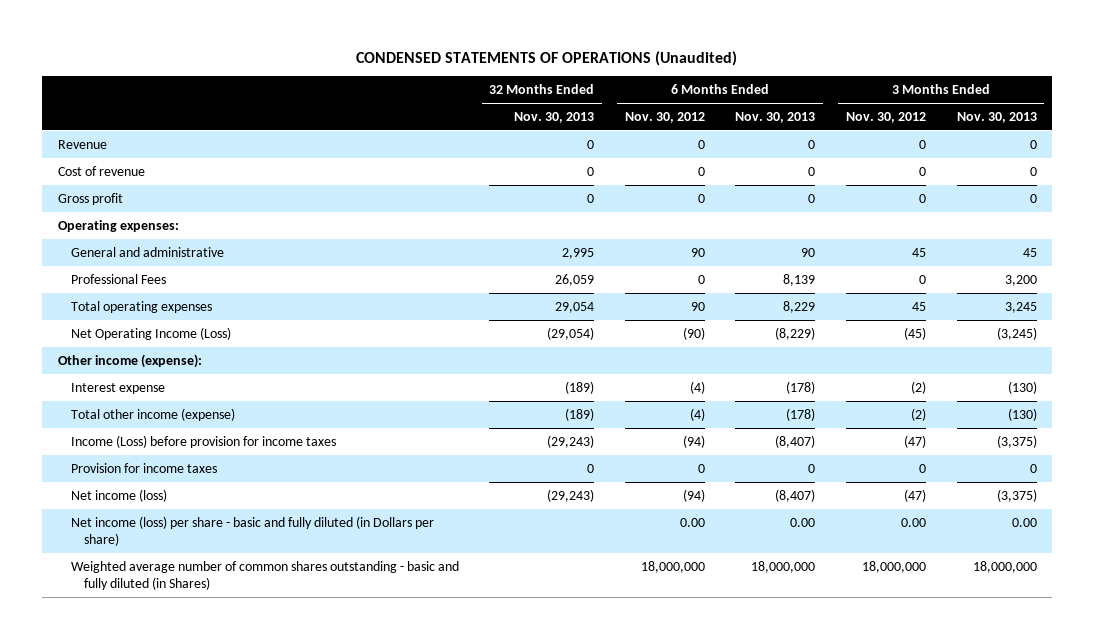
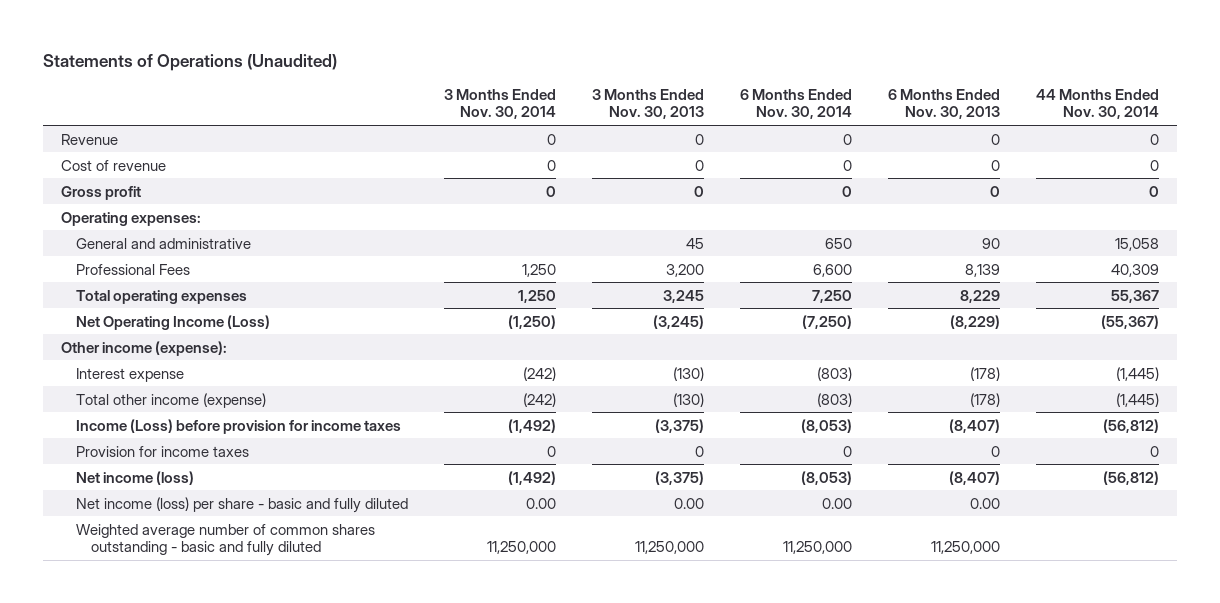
- CONDENSED STATEMENTS OF OPERATIONS (Unaudited)
+ Statements of Operations (Unaudited)
- | 32 Months Ended Nov. 30, 2013 | 6 Months Ended Nov. 30, 2012 | 6 Months Ended Nov. 30, 2013 | 3 Months Ended Nov. 30, 2012 | 3 Months Ended Nov. 30, 2013
+ | 3 Months Ended Nov. 30, 2014 | 3 Months Ended Nov. 30, 2013 | 6 Months Ended Nov. 30, 2014 | 6 Months Ended Nov. 30, 2013 | 44 Months Ended Nov. 30, 2014
- Net income (loss) per share - basic and fully diluted (in Dollars per share) | | 0.00 | 0.00 | 0.00 | 0.00
- Weighted average number of common shares outstanding - basic and fully diluted (in Shares) | | 18,000,000 | 18,000,000 | 18,000,000 | 18,000,000
+ Net income (loss) per share - basic and fully diluted | 0.00 | 0.00 | 0.00 | 0.00 |
+ Weighted average number of common shares outstanding - basic and fully diluted | 11,250,000 | 11,250,000 | 11,250,000 | 11,250,000 |

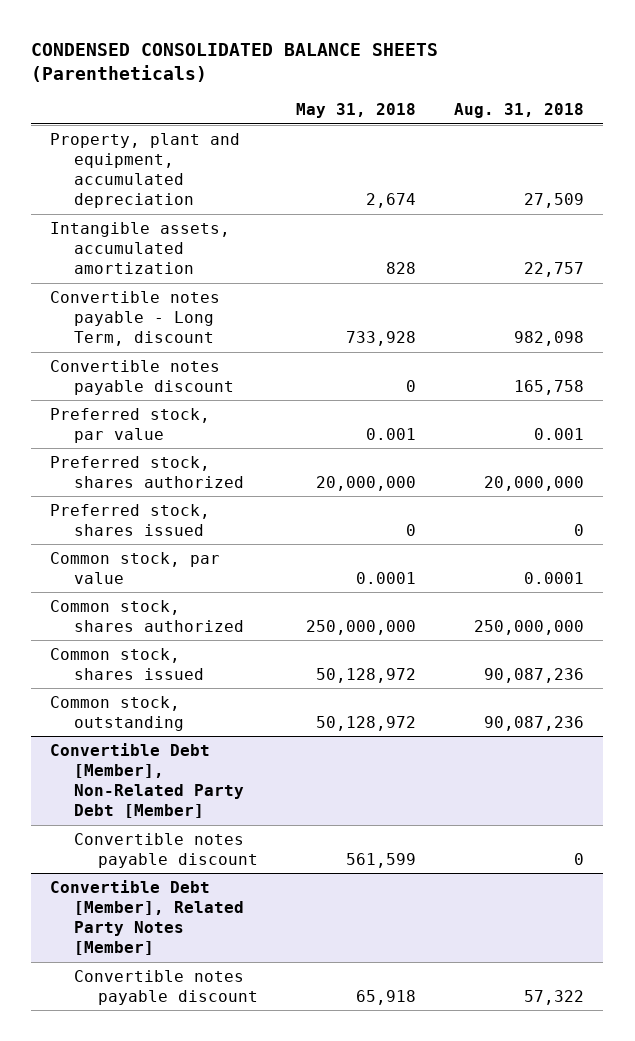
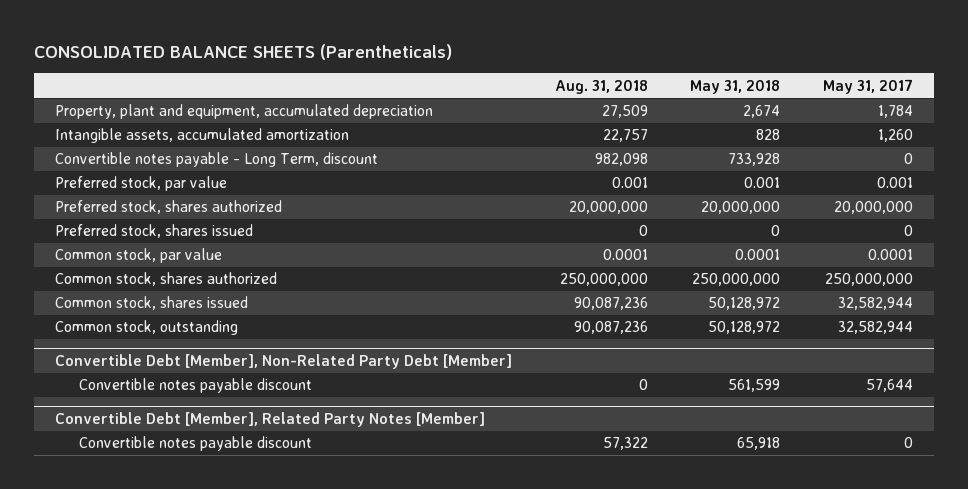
- CONDENSED CONSOLIDATED BALANCE SHEETS (Parentheticals)
+ CONSOLIDATED BALANCE SHEETS (Parentheticals)
- | May 31, 2018 | Aug. 31, 2018
+ | Aug. 31, 2018 | May 31, 2018 | May 31, 2017
- Convertible notes payable discount | 0 | 165,758

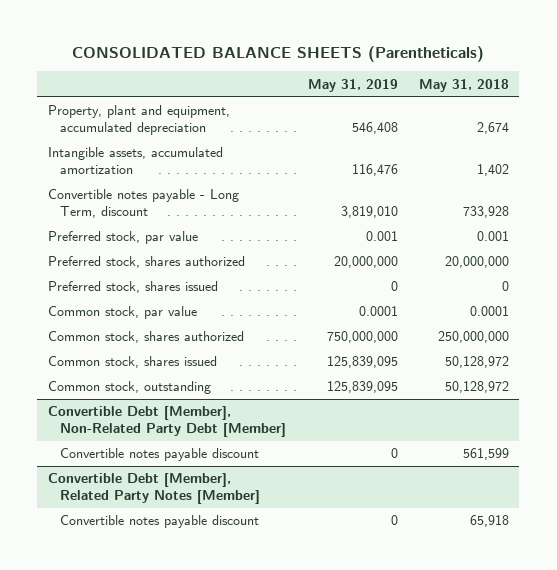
- | Aug. 31, 2018 | May 31, 2018 | May 31, 2017
+ | May 31, 2019 | May 31, 2018
- Intangible assets, accumulated amortization | 22,757 | 828 | 1,260
+ Intangible assets, accumulated amortization | 116,476 | 1,402

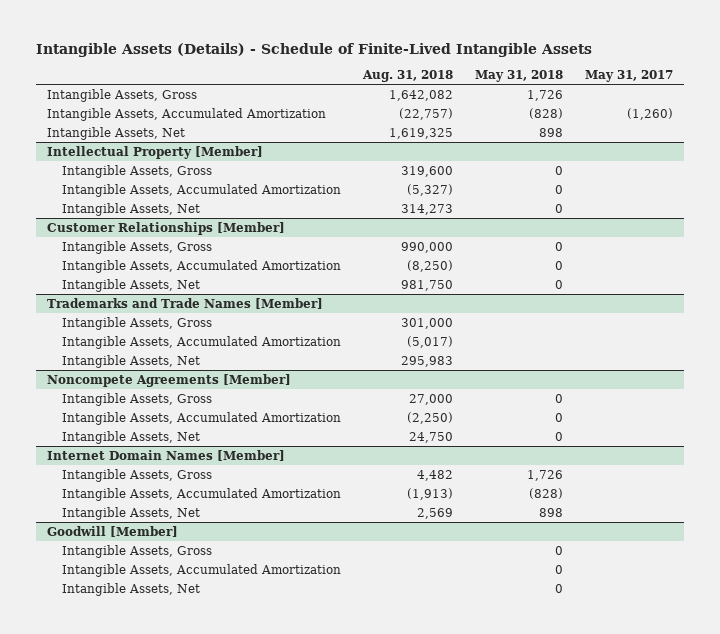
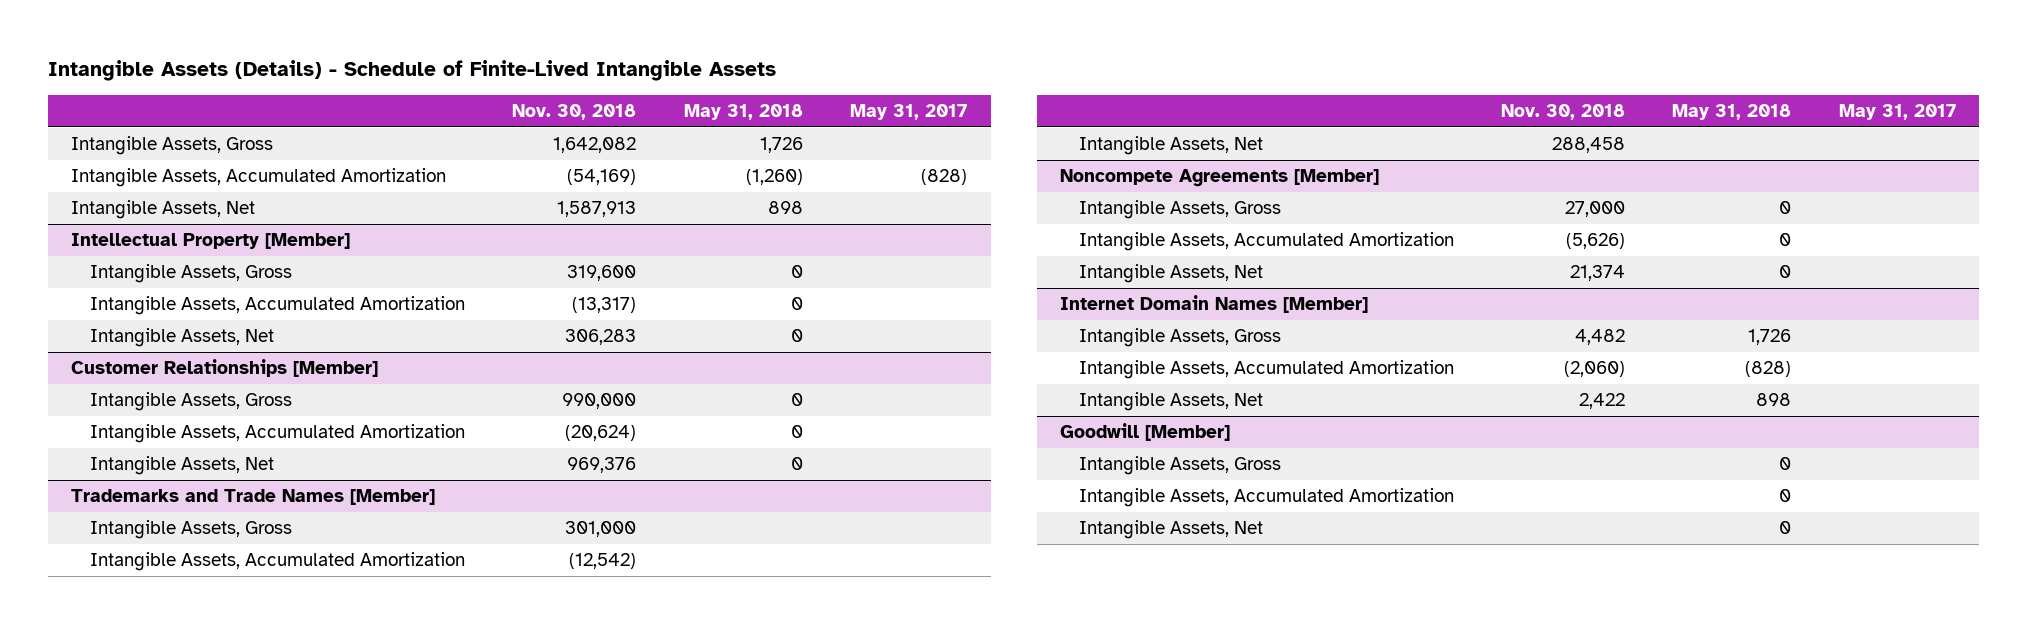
- | Aug. 31, 2018 | May 31, 2018 | May 31, 2017
+ | Nov. 30, 2018 | May 31, 2018 | May 31, 2017
- Intangible Assets, Accumulated Amortization | (22,757) | (828) | (1,260)
+ Intangible Assets, Accumulated Amortization | (54,169) | (1,260) | (828)

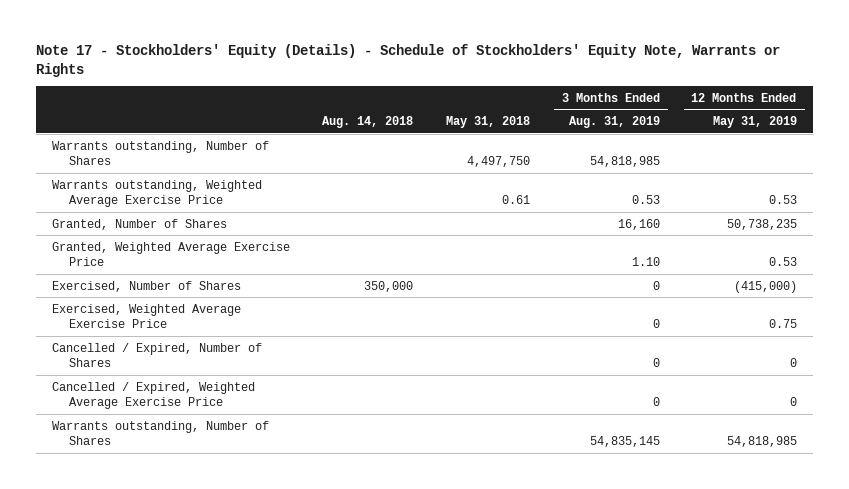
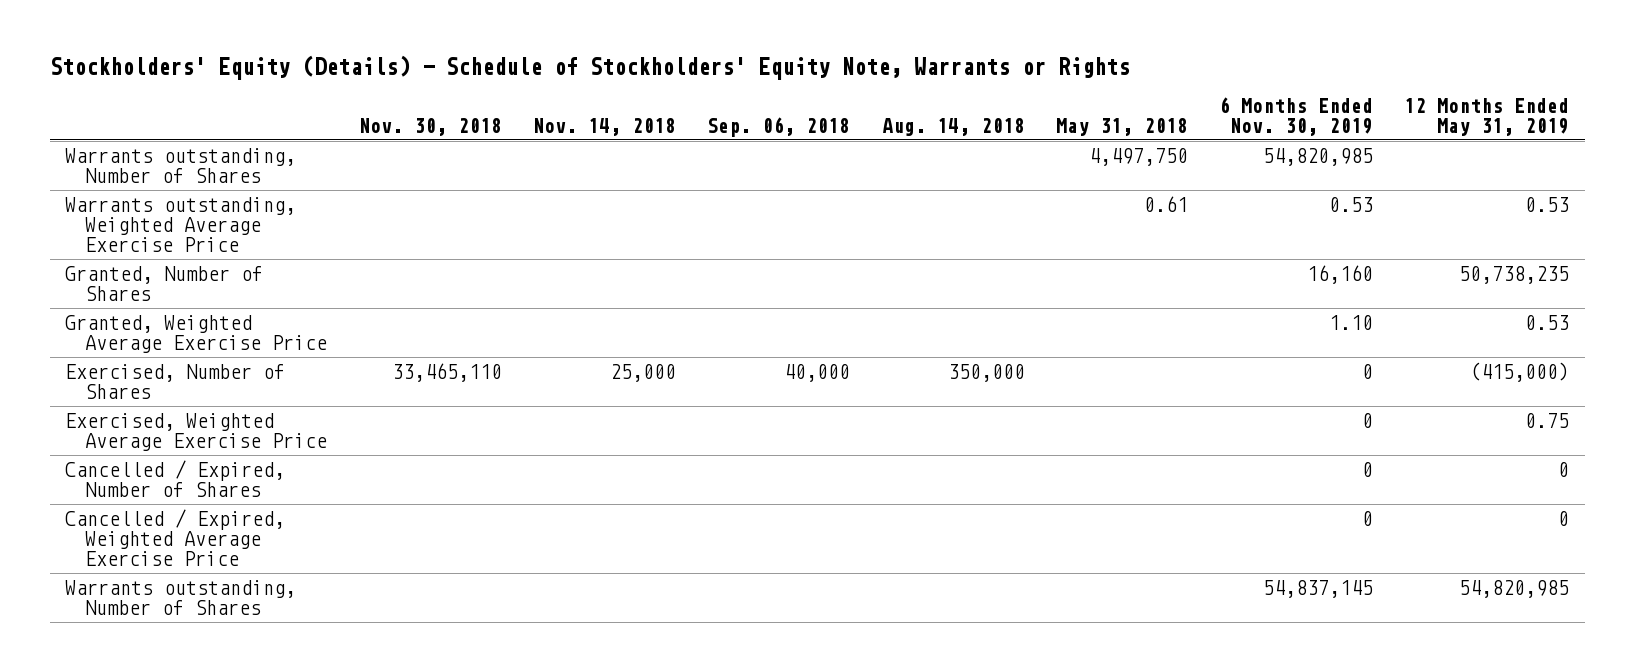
- Note 17 - Stockholders' Equity (Details) - Schedule of Stockholders' Equity Note, Warrants or Rights
+ Stockholders' Equity (Details) - Schedule of Stockholders' Equity Note, Warrants or Rights
- | Aug. 14, 2018 | May 31, 2018 | 3 Months Ended Aug. 31, 2019 | 12 Months Ended May 31, 2019
+ | Nov. 30, 2018 | Nov. 14, 2018 | Sep. 06, 2018 | Aug. 14, 2018 | May 31, 2018 | 6 Months Ended Nov. 30, 2019 | 12 Months Ended May 31, 2019
- Warrants outstanding, Number of Shares | | | 54,835,145 | 54,818,985
+ Warrants outstanding, Number of Shares | | | | | | 54,837,145 | 54,820,985

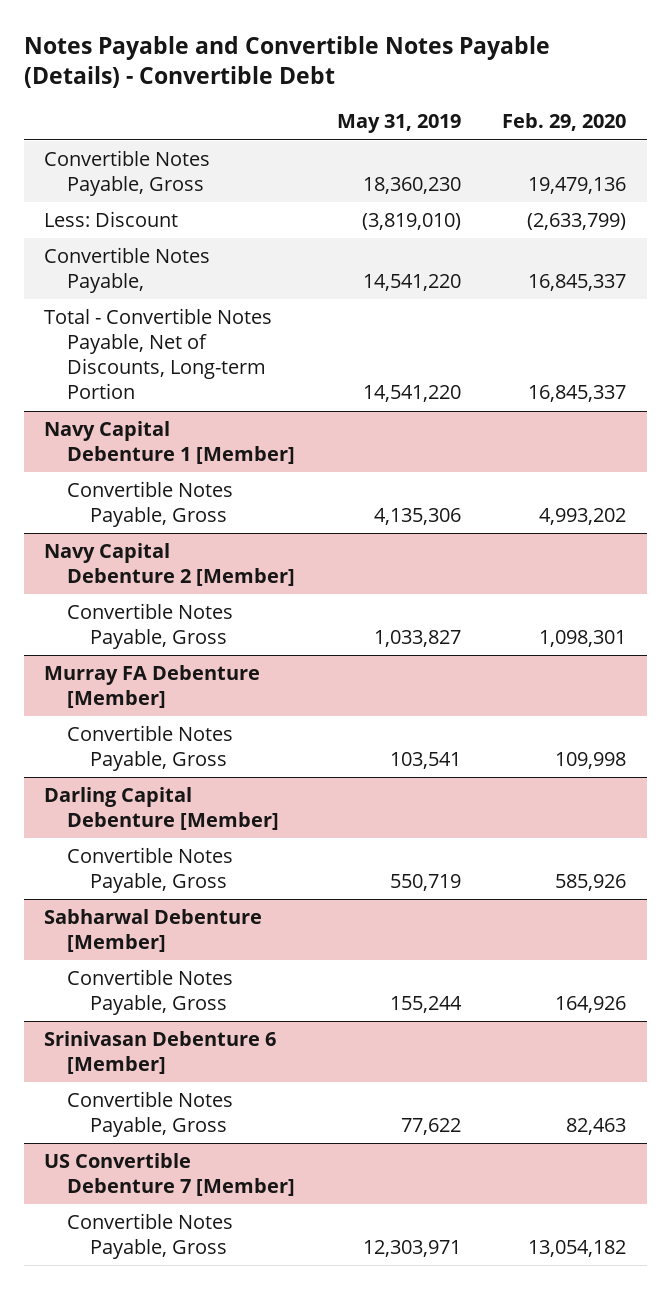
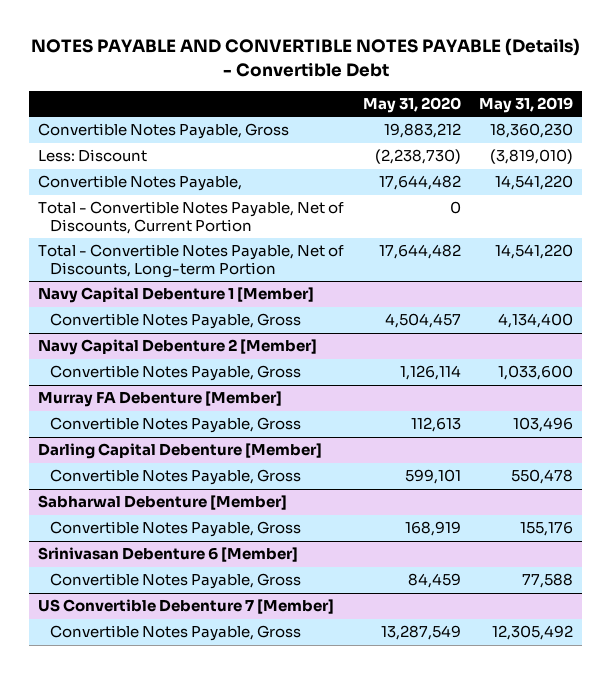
- Notes Payable and Convertible Notes Payable (Details) - Convertible Debt
+ NOTES PAYABLE AND CONVERTIBLE NOTES PAYABLE (Details) - Convertible Debt
- | May 31, 2019 | Feb. 29, 2020
+ | May 31, 2020 | May 31, 2019
+ Total - Convertible Notes Payable, Net of Discounts, Current Portion | 0 |
@ Navy Capital Debenture 1 [Member]
- Convertible Notes Payable, Gross | 4,135,306 | 4,993,202
+ Convertible Notes Payable, Gross | 4,504,457 | 4,134,400
@ Navy Capital Debenture 2 [Member]
- Convertible Notes Payable, Gross | 1,033,827 | 1,098,301
+ Convertible Notes Payable, Gross | 1,126,114 | 1,033,600
@ Murray FA Debenture [Member]
- Convertible Notes Payable, Gross | 103,541 | 109,998
+ Convertible Notes Payable, Gross | 112,613 | 103,496
@ Darling Capital Debenture [Member]
- Convertible Notes Payable, Gross | 550,719 | 585,926
+ Convertible Notes Payable, Gross | 599,101 | 550,478
@ Sabharwal Debenture [Member]
- Convertible Notes Payable, Gross | 155,244 | 164,926
+ Convertible Notes Payable, Gross | 168,919 | 155,176
@ Srinivasan Debenture 6 [Member]
- Convertible Notes Payable, Gross | 77,622 | 82,463
+ Convertible Notes Payable, Gross | 84,459 | 77,588
@ US Convertible Debenture 7 [Member]
- Convertible Notes Payable, Gross | 12,303,971 | 13,054,182
+ Convertible Notes Payable, Gross | 13,287,549 | 12,305,492

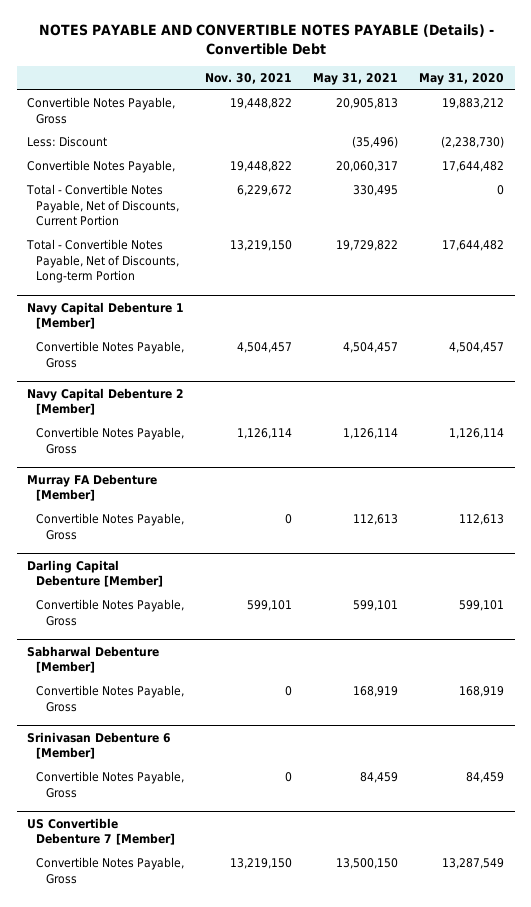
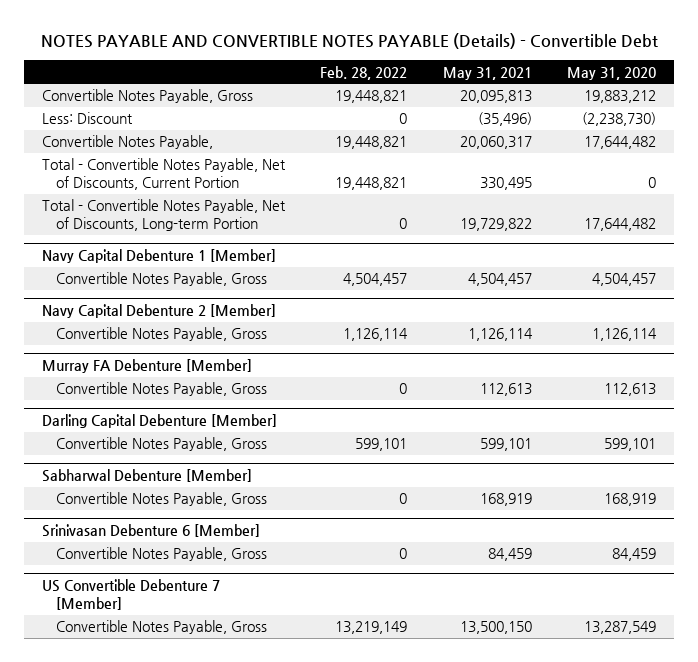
- | Nov. 30, 2021 | May 31, 2021 | May 31, 2020
+ | Feb. 28, 2022 | May 31, 2021 | May 31, 2020
- Convertible Notes Payable, Gross | 19,448,822 | 20,905,813 | 19,883,212
+ Convertible Notes Payable, Gross | 19,448,821 | 20,095,813 | 19,883,212

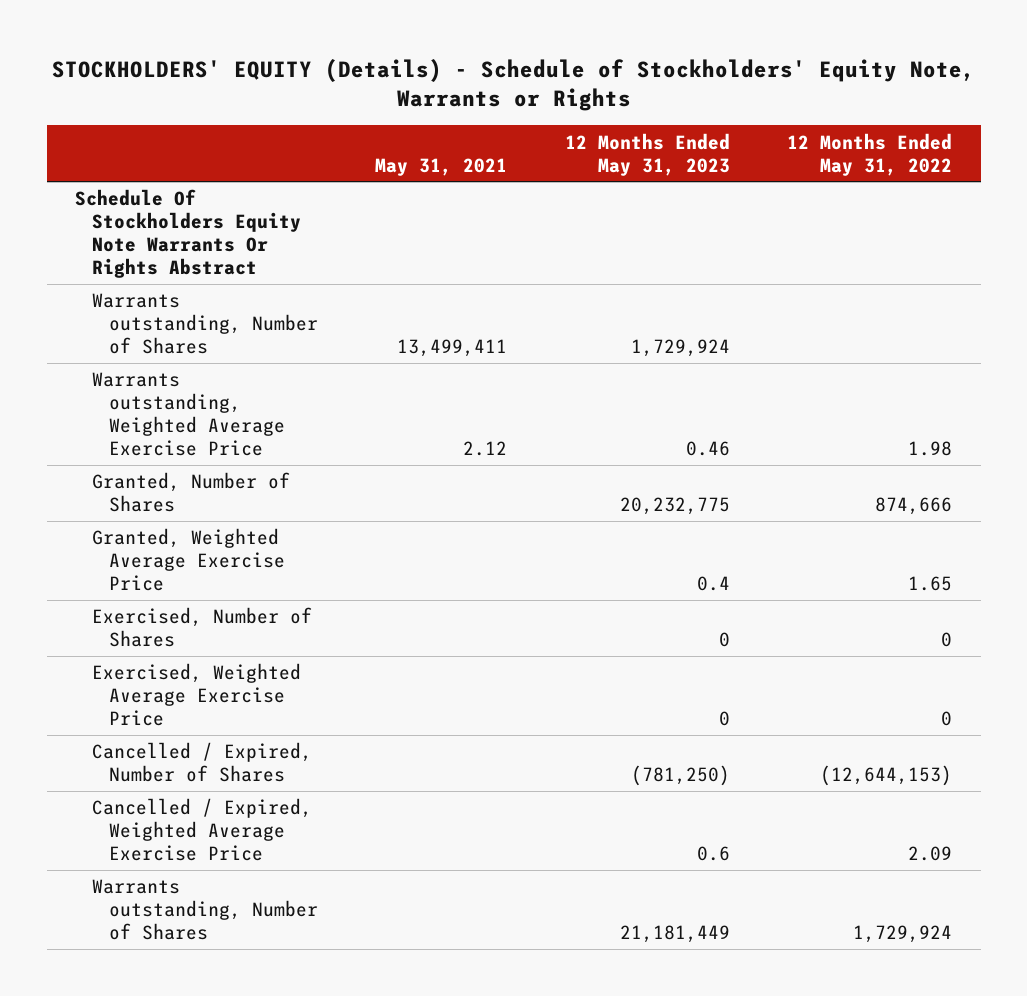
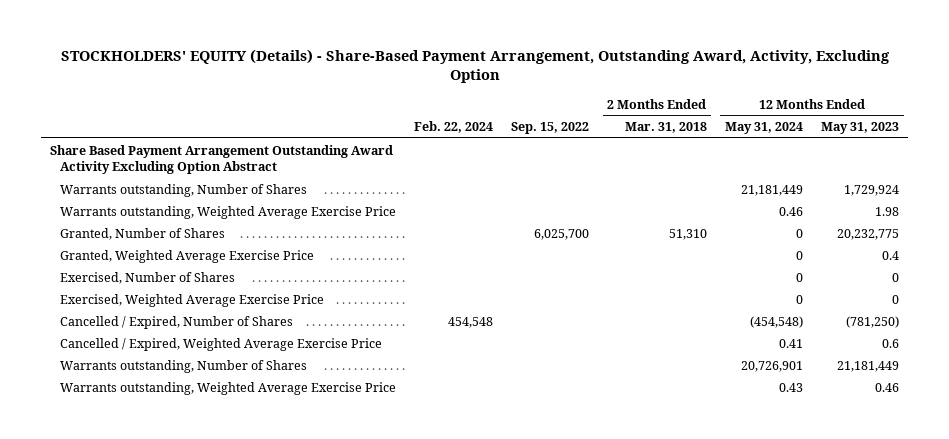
- STOCKHOLDERS' EQUITY (Details) - Schedule of Stockholders' Equity Note, Warrants or Rights
+ STOCKHOLDERS' EQUITY (Details) - Share-Based Payment Arrangement, Outstanding Award, Activity, Excluding Option
- | May 31, 2021 | 12 Months Ended May 31, 2023 | 12 Months Ended May 31, 2022
+ | Feb. 22, 2024 | Sep. 15, 2022 | 2 Months Ended Mar. 31, 2018 | 12 Months Ended May 31, 2024 | 12 Months Ended May 31, 2023
- Schedule Of Stockholders Equity Note Warrants Or Rights Abstract
+ Share Based Payment Arrangement Outstanding Award Activity Excluding Option Abstract
+ Warrants outstanding, Weighted Average Exercise Price | | | | 0.46 | 1.98
moved down: Warrants outstanding, Weighted Average Exercise Price | | | | 0.43 | 0.46

